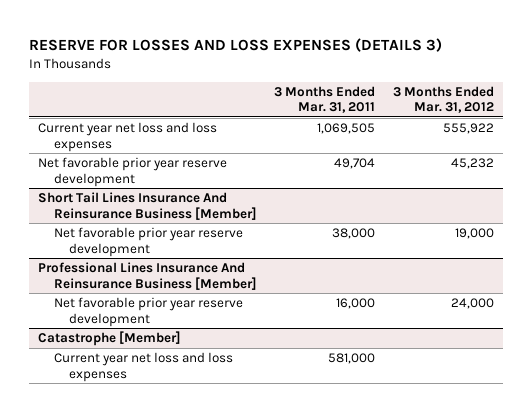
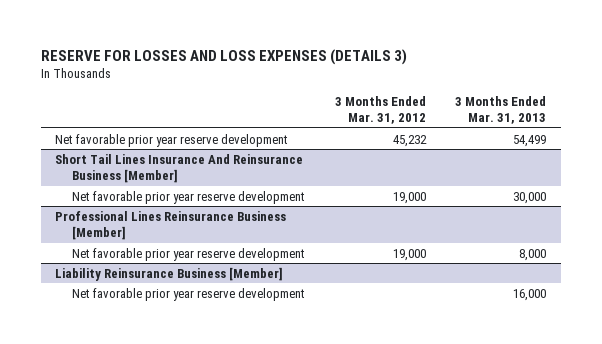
- | 3 Months Ended Mar. 31, 2011 | 3 Months Ended Mar. 31, 2012
+ | 3 Months Ended Mar. 31, 2012 | 3 Months Ended Mar. 31, 2013
- Current year net loss and loss expenses | 1,069,505 | 555,922
- Professional Lines Insurance And Reinsurance Business [Member]
- Net favorable prior year reserve development | 16,000 | 24,000
- Catastrophe [Member]
- Current year net loss and loss expenses | 581,000 |
+ Professional Lines Reinsurance Business [Member]
+ Net favorable prior year reserve development | 19,000 | 8,000
+ Liability Reinsurance Business [Member]
+ Net favorable prior year reserve development | | 16,000

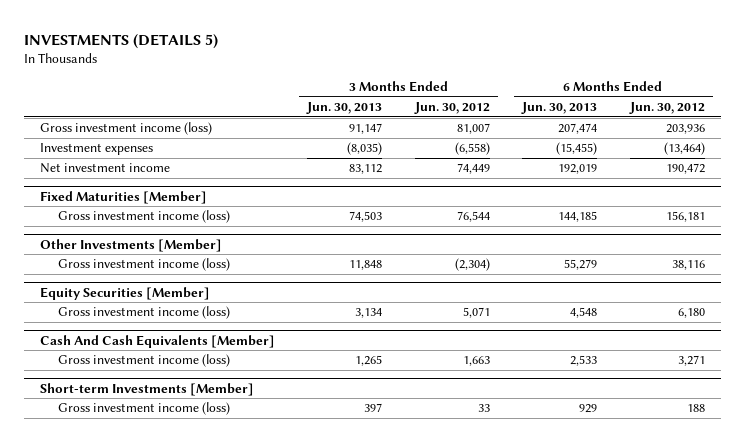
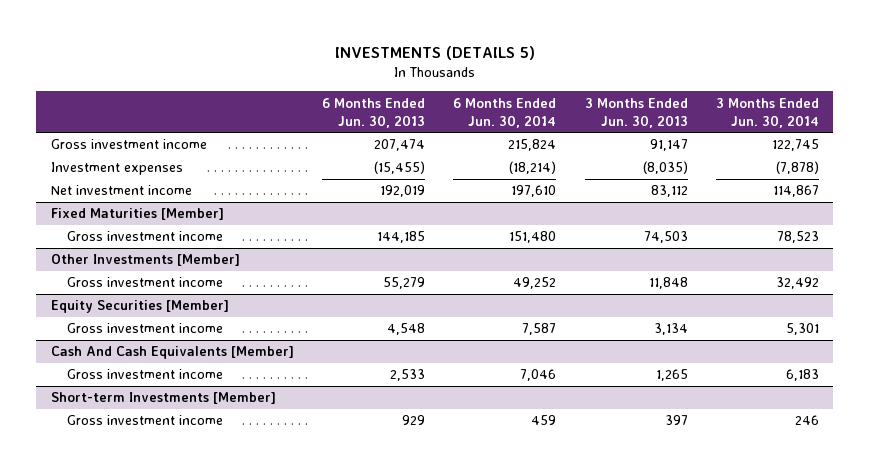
- | 3 Months Ended Jun. 30, 2013 | 3 Months Ended Jun. 30, 2012 | 6 Months Ended Jun. 30, 2013 | 6 Months Ended Jun. 30, 2012
+ | 6 Months Ended Jun. 30, 2013 | 6 Months Ended Jun. 30, 2014 | 3 Months Ended Jun. 30, 2013 | 3 Months Ended Jun. 30, 2014
- Gross investment income (loss) | 91,147 | 81,007 | 207,474 | 203,936
+ Gross investment income | 207,474 | 215,824 | 91,147 | 122,745
@ Fixed Maturities [Member]
- Gross investment income (loss) | 74,503 | 76,544 | 144,185 | 156,181
+ Gross investment income | 144,185 | 151,480 | 74,503 | 78,523
@ Other Investments [Member]
- Gross investment income (loss) | 11,848 | (2,304) | 55,279 | 38,116
+ Gross investment income | 55,279 | 49,252 | 11,848 | 32,492
@ Equity Securities [Member]
- Gross investment income (loss) | 3,134 | 5,071 | 4,548 | 6,180
+ Gross investment income | 4,548 | 7,587 | 3,134 | 5,301
@ Cash And Cash Equivalents [Member]
- Gross investment income (loss) | 1,265 | 1,663 | 2,533 | 3,271
+ Gross investment income | 2,533 | 7,046 | 1,265 | 6,183
@ Short-term Investments [Member]
- Gross investment income (loss) | 397 | 33 | 929 | 188
+ Gross investment income | 929 | 459 | 397 | 246

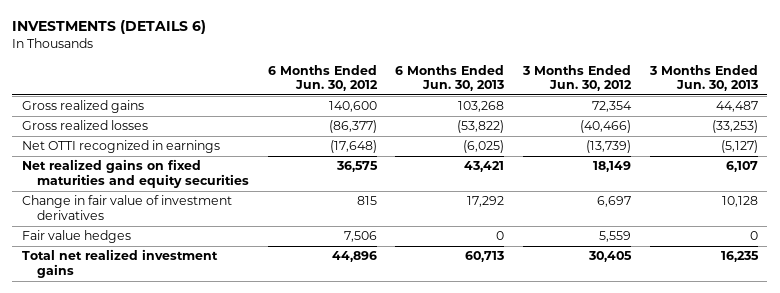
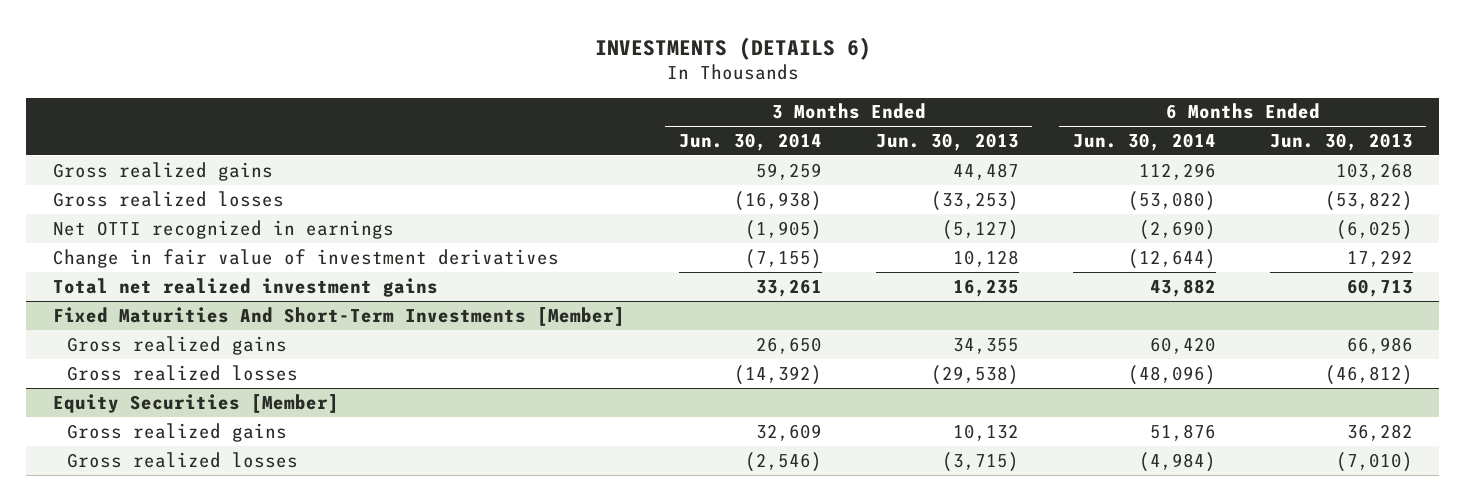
- | 6 Months Ended Jun. 30, 2012 | 6 Months Ended Jun. 30, 2013 | 3 Months Ended Jun. 30, 2012 | 3 Months Ended Jun. 30, 2013
+ | 3 Months Ended Jun. 30, 2014 | 3 Months Ended Jun. 30, 2013 | 6 Months Ended Jun. 30, 2014 | 6 Months Ended Jun. 30, 2013
- Net realized gains on fixed maturities and equity securities | 36,575 | 43,421 | 18,149 | 6,107
- Fair value hedges | 7,506 | 0 | 5,559 | 0
+ Fixed Maturities And Short-Term Investments [Member]
+ Gross realized gains | 26,650 | 34,355 | 60,420 | 66,986
+ Gross realized losses | (14,392) | (29,538) | (48,096) | (46,812)
+ Equity Securities [Member]
+ Gross realized gains | 32,609 | 10,132 | 51,876 | 36,282
+ Gross realized losses | (2,546) | (3,715) | (4,984) | (7,010)

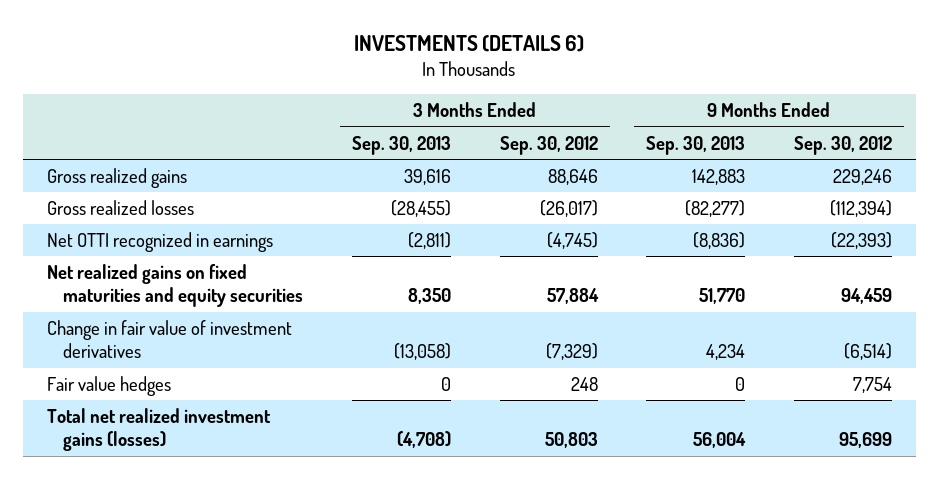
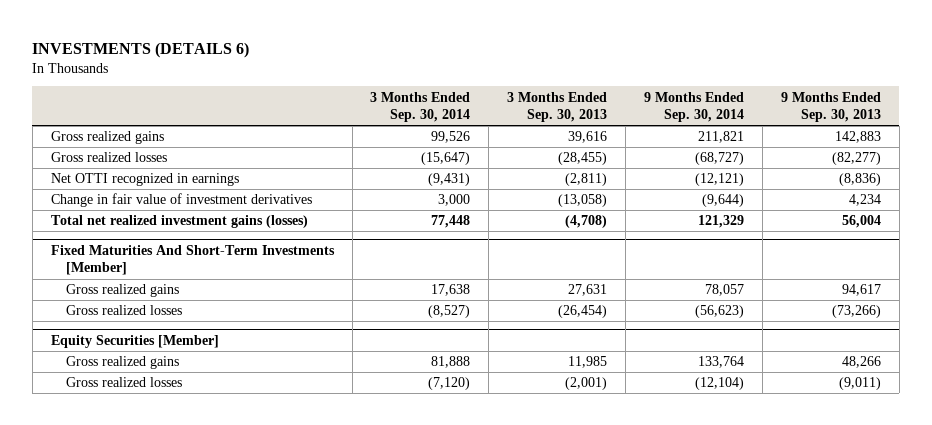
- | 3 Months Ended Sep. 30, 2013 | 3 Months Ended Sep. 30, 2012 | 9 Months Ended Sep. 30, 2013 | 9 Months Ended Sep. 30, 2012
+ | 3 Months Ended Sep. 30, 2014 | 3 Months Ended Sep. 30, 2013 | 9 Months Ended Sep. 30, 2014 | 9 Months Ended Sep. 30, 2013
- Net realized gains on fixed maturities and equity securities | 8,350 | 57,884 | 51,770 | 94,459
- Fair value hedges | 0 | 248 | 0 | 7,754
+ Fixed Maturities And Short-Term Investments [Member]
+ Gross realized gains | 17,638 | 27,631 | 78,057 | 94,617
+ Gross realized losses | (8,527) | (26,454) | (56,623) | (73,266)
+ Equity Securities [Member]
+ Gross realized gains | 81,888 | 11,985 | 133,764 | 48,266
+ Gross realized losses | (7,120) | (2,001) | (12,104) | (9,011)

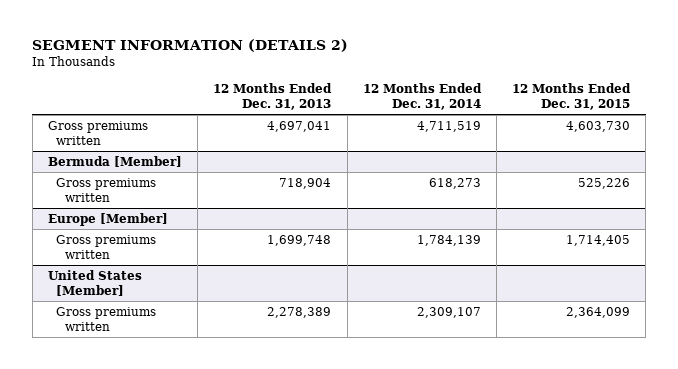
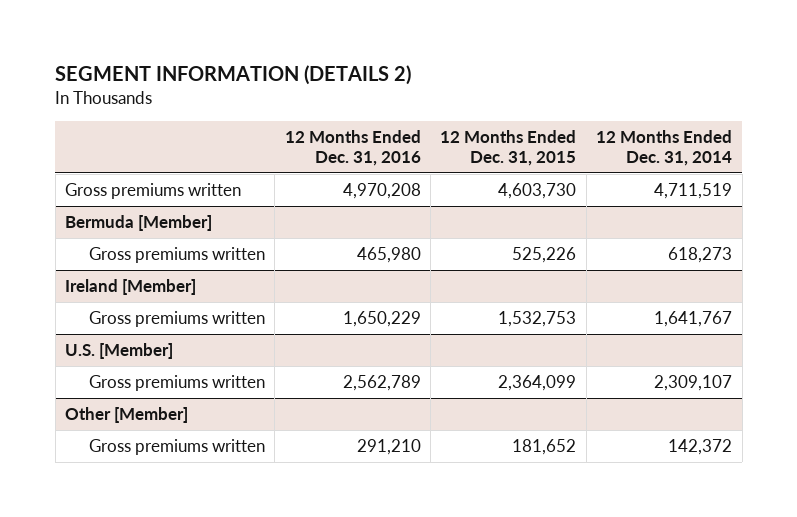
- | 12 Months Ended Dec. 31, 2013 | 12 Months Ended Dec. 31, 2014 | 12 Months Ended Dec. 31, 2015
+ | 12 Months Ended Dec. 31, 2016 | 12 Months Ended Dec. 31, 2015 | 12 Months Ended Dec. 31, 2014
- Europe [Member]
- Gross premiums written | 1,699,748 | 1,784,139 | 1,714,405
- United States [Member]
+ Ireland [Member]
+ Gross premiums written | 1,650,229 | 1,532,753 | 1,641,767
+ U.S. [Member]
+ Other [Member]
+ Gross premiums written | 291,210 | 181,652 | 142,372

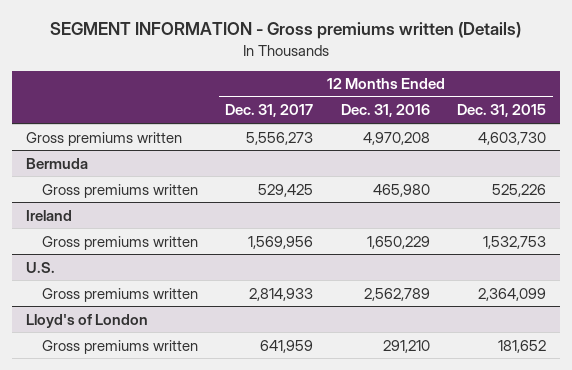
- SEGMENT INFORMATION (DETAILS 2)
+ SEGMENT INFORMATION - Gross premiums written (Details)
- | 12 Months Ended Dec. 31, 2016 | 12 Months Ended Dec. 31, 2015 | 12 Months Ended Dec. 31, 2014
+ | 12 Months Ended Dec. 31, 2017 | 12 Months Ended Dec. 31, 2016 | 12 Months Ended Dec. 31, 2015
- Bermuda [Member]
+ Bermuda
- Ireland [Member]
+ Ireland
- U.S. [Member]
+ U.S.
- Other [Member]
+ Lloyd's of London

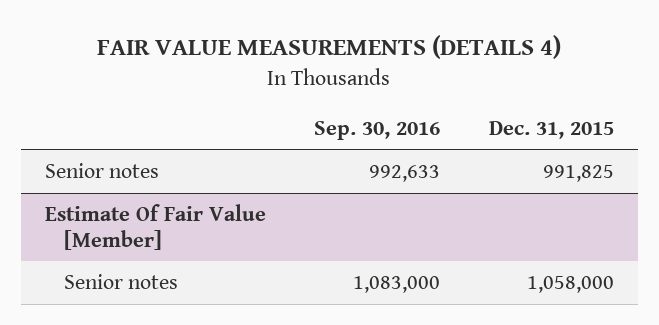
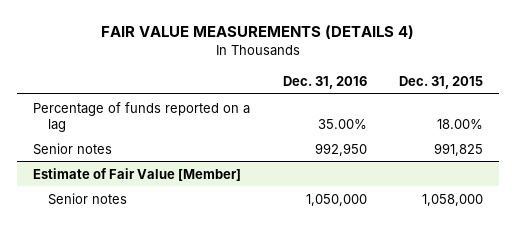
- | Sep. 30, 2016 | Dec. 31, 2015
+ | Dec. 31, 2016 | Dec. 31, 2015
+ Percentage of funds reported on a lag | 35.00% | 18.00%
- Estimate Of Fair Value [Member]
+ Estimate of Fair Value [Member]

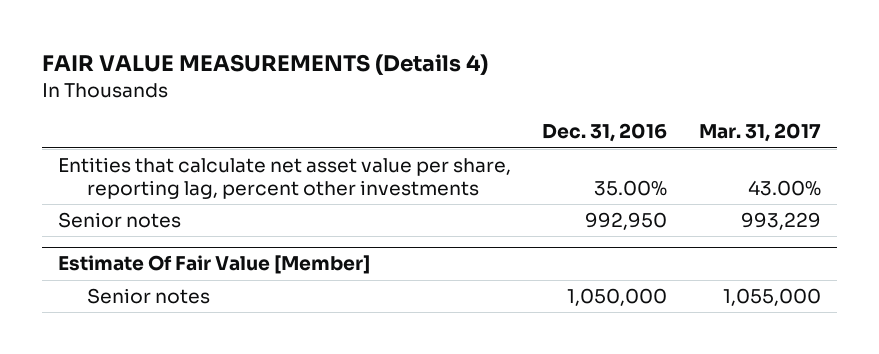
- FAIR VALUE MEASUREMENTS (DETAILS 4)
+ FAIR VALUE MEASUREMENTS (Details 4)
- | Dec. 31, 2016 | Dec. 31, 2015
+ | Dec. 31, 2016 | Mar. 31, 2017
- Percentage of funds reported on a lag | 35.00% | 18.00%
+ Entities that calculate net asset value per share, reporting lag, percent other investments | 35.00% | 43.00%
- Estimate of Fair Value [Member]
+ Estimate Of Fair Value [Member]

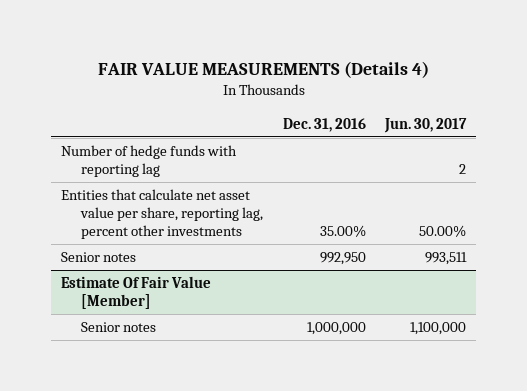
- | Dec. 31, 2016 | Mar. 31, 2017
+ | Dec. 31, 2016 | Jun. 30, 2017
+ Number of hedge funds with reporting lag | | 2
@ Estimate Of Fair Value [Member]
- Senior notes | 1,050,000 | 1,055,000
+ Senior notes | 1,000,000 | 1,100,000

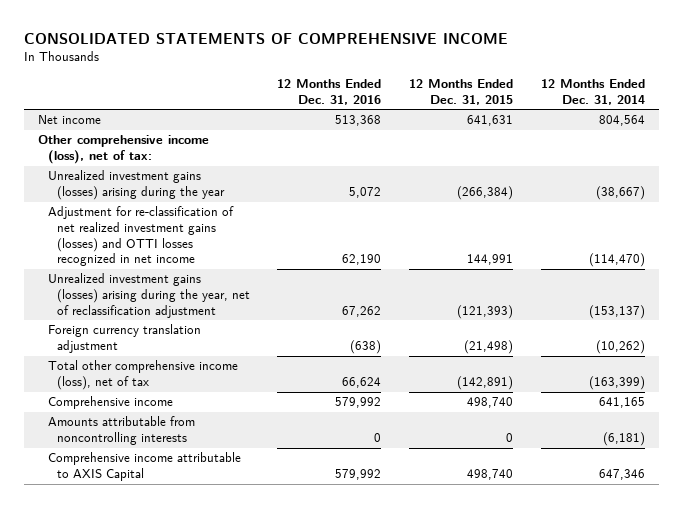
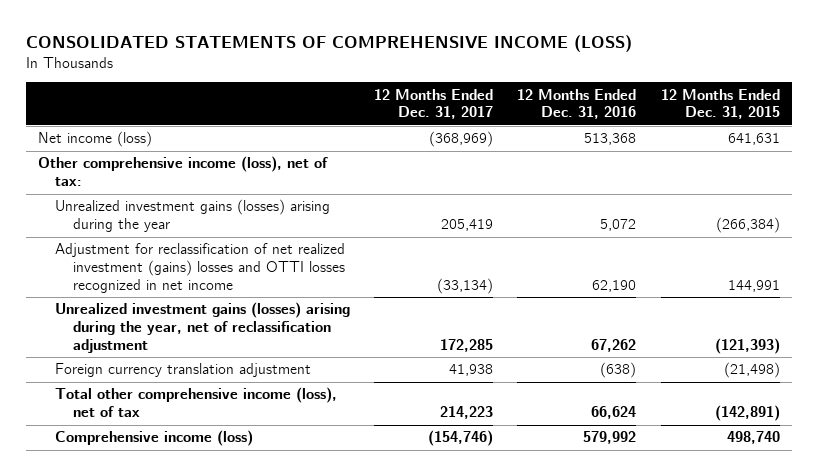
- CONSOLIDATED STATEMENTS OF COMPREHENSIVE INCOME
+ CONSOLIDATED STATEMENTS OF COMPREHENSIVE INCOME (LOSS)
- | 12 Months Ended Dec. 31, 2016 | 12 Months Ended Dec. 31, 2015 | 12 Months Ended Dec. 31, 2014
+ | 12 Months Ended Dec. 31, 2017 | 12 Months Ended Dec. 31, 2016 | 12 Months Ended Dec. 31, 2015
- Net income | 513,368 | 641,631 | 804,564
+ Net income (loss) | (368,969) | 513,368 | 641,631
- Adjustment for re-classification of net realized investment gains (losses) and OTTI losses recognized in net income | 62,190 | 144,991 | (114,470)
+ Adjustment for reclassification of net realized investment (gains) losses and OTTI losses recognized in net income | (33,134) | 62,190 | 144,991
- Comprehensive income | 579,992 | 498,740 | 641,165
- Amounts attributable from noncontrolling interests | 0 | 0 | (6,181)
- Comprehensive income attributable to AXIS Capital | 579,992 | 498,740 | 647,346
+ Comprehensive income (loss) | (154,746) | 579,992 | 498,740

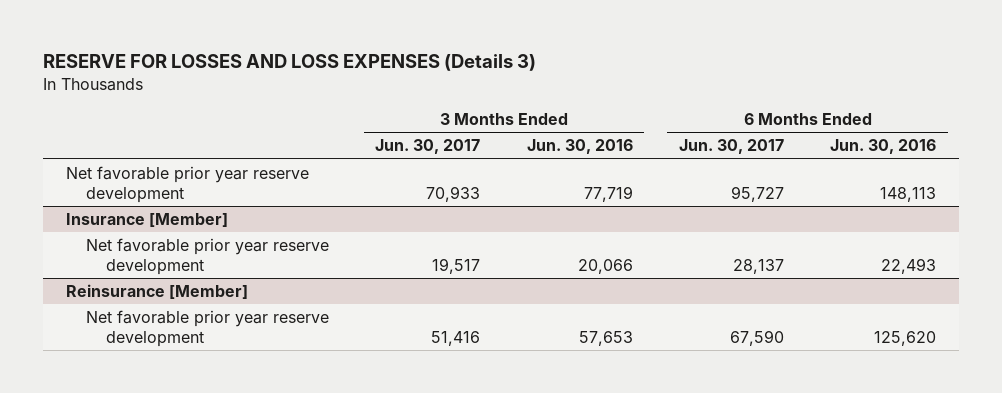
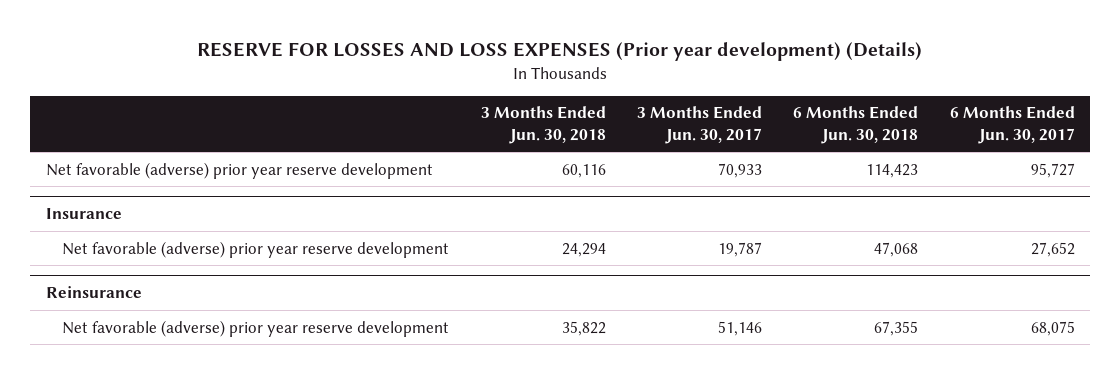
- RESERVE FOR LOSSES AND LOSS EXPENSES (Details 3)
+ RESERVE FOR LOSSES AND LOSS EXPENSES (Prior year development) (Details)
- | 3 Months Ended Jun. 30, 2017 | 3 Months Ended Jun. 30, 2016 | 6 Months Ended Jun. 30, 2017 | 6 Months Ended Jun. 30, 2016
+ | 3 Months Ended Jun. 30, 2018 | 3 Months Ended Jun. 30, 2017 | 6 Months Ended Jun. 30, 2018 | 6 Months Ended Jun. 30, 2017
- Net favorable prior year reserve development | 70,933 | 77,719 | 95,727 | 148,113
- Insurance [Member]
- Net favorable prior year reserve development | 19,517 | 20,066 | 28,137 | 22,493
- Reinsurance [Member]
- Net favorable prior year reserve development | 51,416 | 57,653 | 67,590 | 125,620
+ Net favorable (adverse) prior year reserve development | 60,116 | 70,933 | 114,423 | 95,727
+ Insurance
+ Net favorable (adverse) prior year reserve development | 24,294 | 19,787 | 47,068 | 27,652
+ Reinsurance
+ Net favorable (adverse) prior year reserve development | 35,822 | 51,146 | 67,355 | 68,075

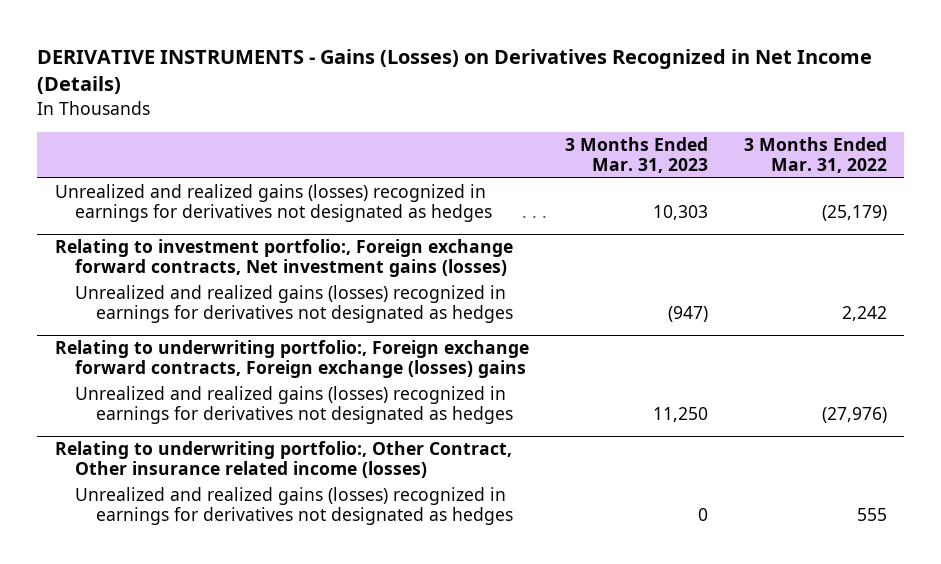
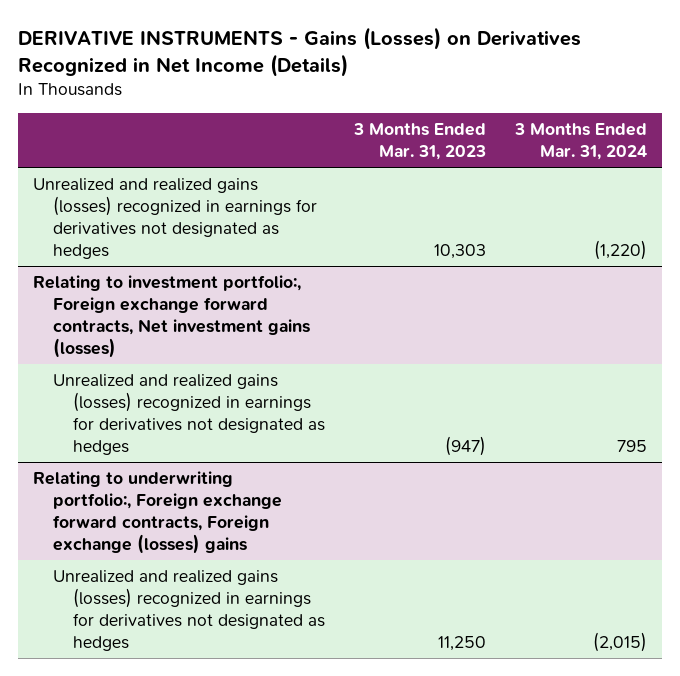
- | 3 Months Ended Mar. 31, 2023 | 3 Months Ended Mar. 31, 2022
+ | 3 Months Ended Mar. 31, 2023 | 3 Months Ended Mar. 31, 2024
- Relating to underwriting portfolio:, Other Contract, Other insurance related income (losses)
- Unrealized and realized gains (losses) recognized in earnings for derivatives not designated as hedges | 0 | 555

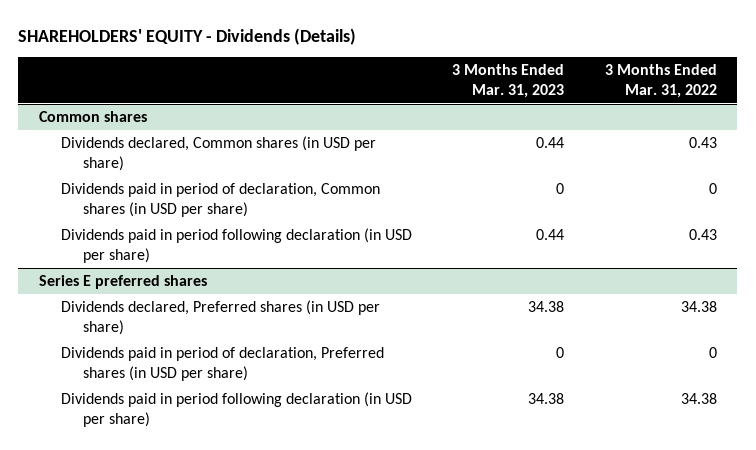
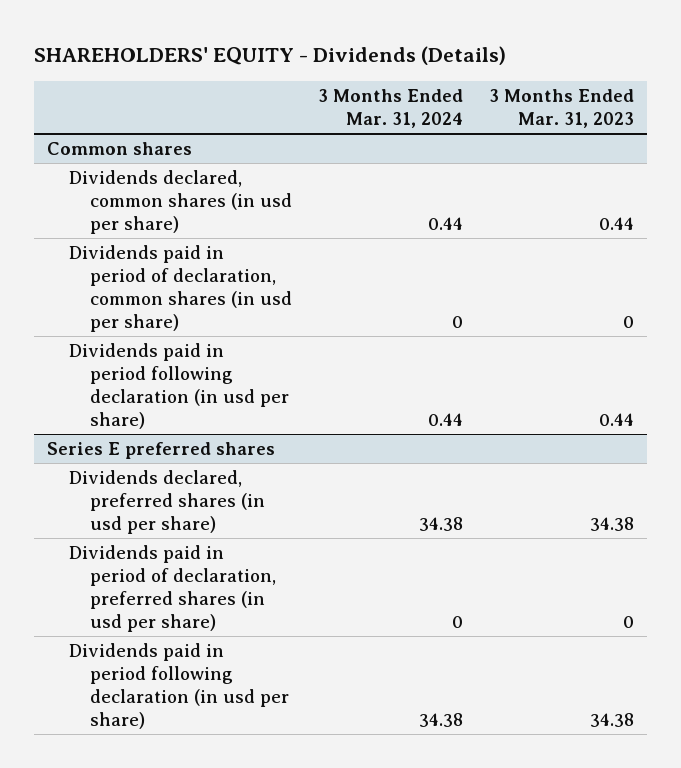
- | 3 Months Ended Mar. 31, 2023 | 3 Months Ended Mar. 31, 2022
+ | 3 Months Ended Mar. 31, 2024 | 3 Months Ended Mar. 31, 2023
@ Common shares
- Dividends declared, Common shares (in USD per share) | 0.44 | 0.43
- Dividends paid in period of declaration, Common shares (in USD per share) | 0 | 0
- Dividends paid in period following declaration (in USD per share) | 0.44 | 0.43
+ Dividends declared, common shares (in usd per share) | 0.44 | 0.44
+ Dividends paid in period of declaration, common shares (in usd per share) | 0 | 0
+ Dividends paid in period following declaration (in usd per share) | 0.44 | 0.44
@ Series E preferred shares
- Dividends declared, Preferred shares (in USD per share) | 34.38 | 34.38
- Dividends paid in period of declaration, Preferred shares (in USD per share) | 0 | 0
- Dividends paid in period following declaration (in USD per share) | 34.38 | 34.38
+ Dividends declared, preferred shares (in usd per share) | 34.38 | 34.38
+ Dividends paid in period of declaration, preferred shares (in usd per share) | 0 | 0
+ Dividends paid in period following declaration (in usd per share) | 34.38 | 34.38

